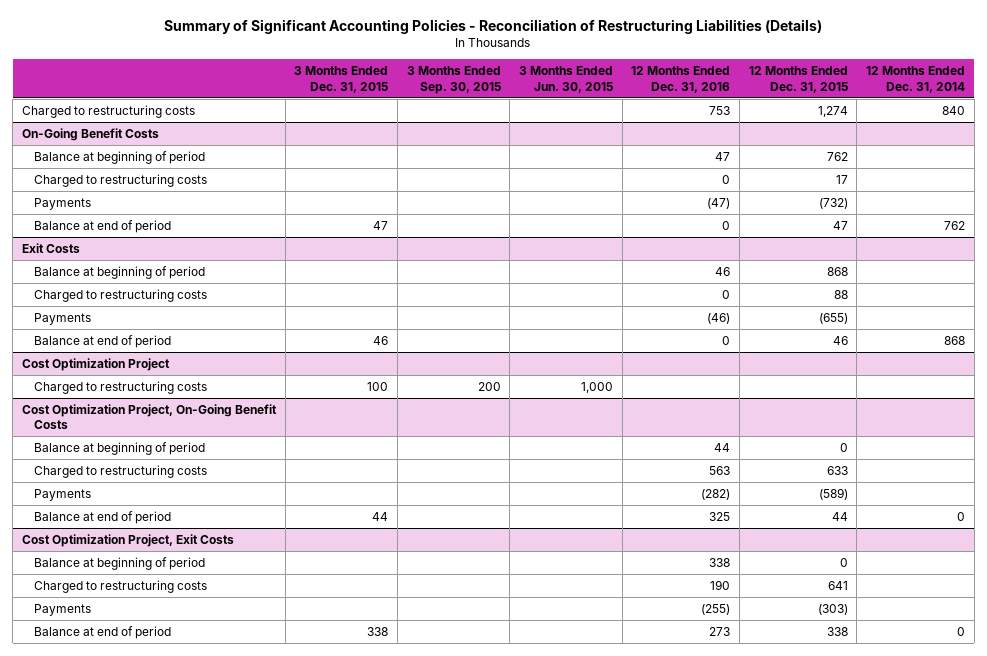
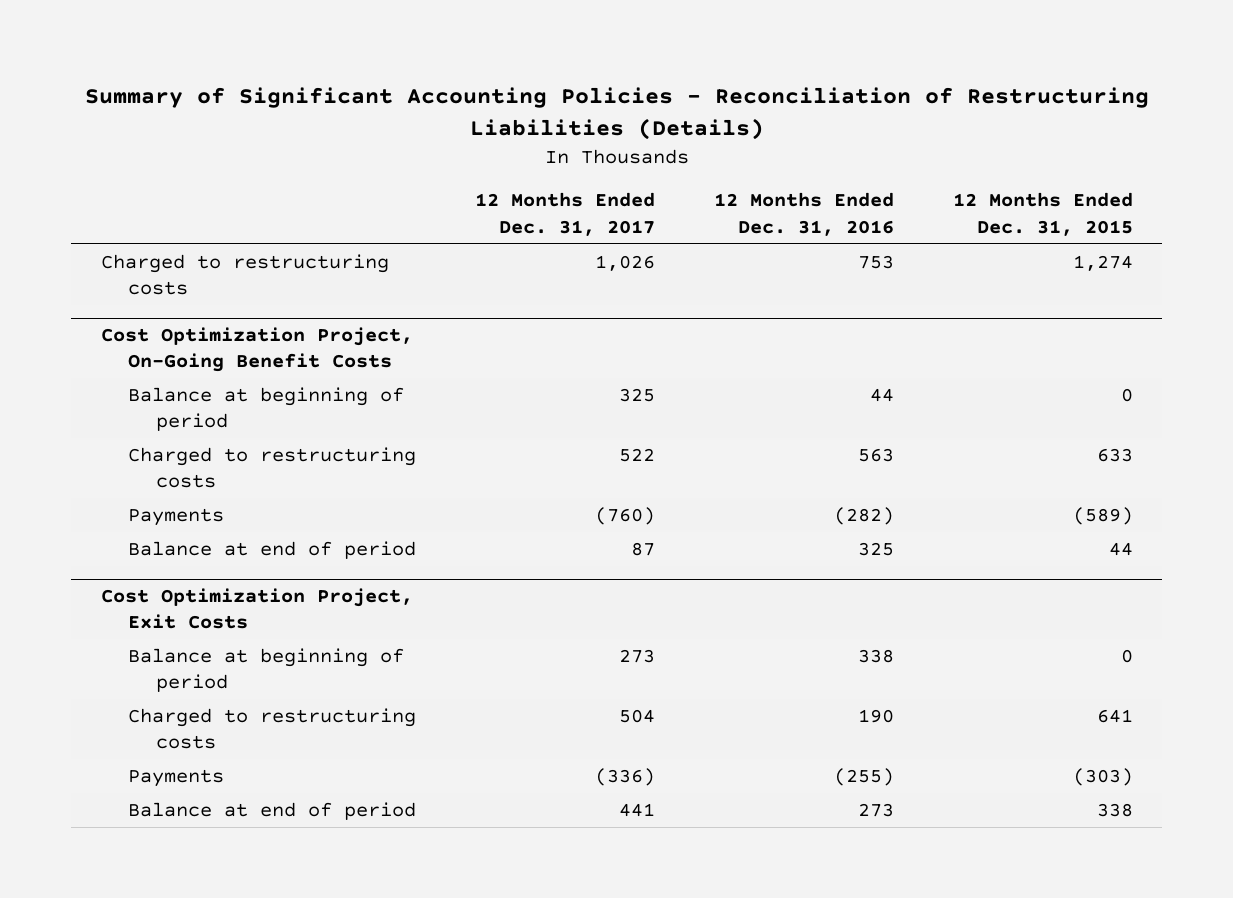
- | 3 Months Ended Dec. 31, 2015 | 3 Months Ended Sep. 30, 2015 | 3 Months Ended Jun. 30, 2015 | 12 Months Ended Dec. 31, 2016 | 12 Months Ended Dec. 31, 2015 | 12 Months Ended Dec. 31, 2014
+ | 12 Months Ended Dec. 31, 2017 | 12 Months Ended Dec. 31, 2016 | 12 Months Ended Dec. 31, 2015
- On-Going Benefit Costs
- Balance at beginning of period | | | | 47 | 762 |
- Charged to restructuring costs | | | | 0 | 17 |
- Payments | | | | (47) | (732) |
- Balance at end of period | 47 | | | 0 | 47 | 762
- Exit Costs
- Balance at beginning of period | | | | 46 | 868 |
- Charged to restructuring costs | | | | 0 | 88 |
- Payments | | | | (46) | (655) |
- Balance at end of period | 46 | | | 0 | 46 | 868
- Cost Optimization Project
- Charged to restructuring costs | 100 | 200 | 1,000 | | |

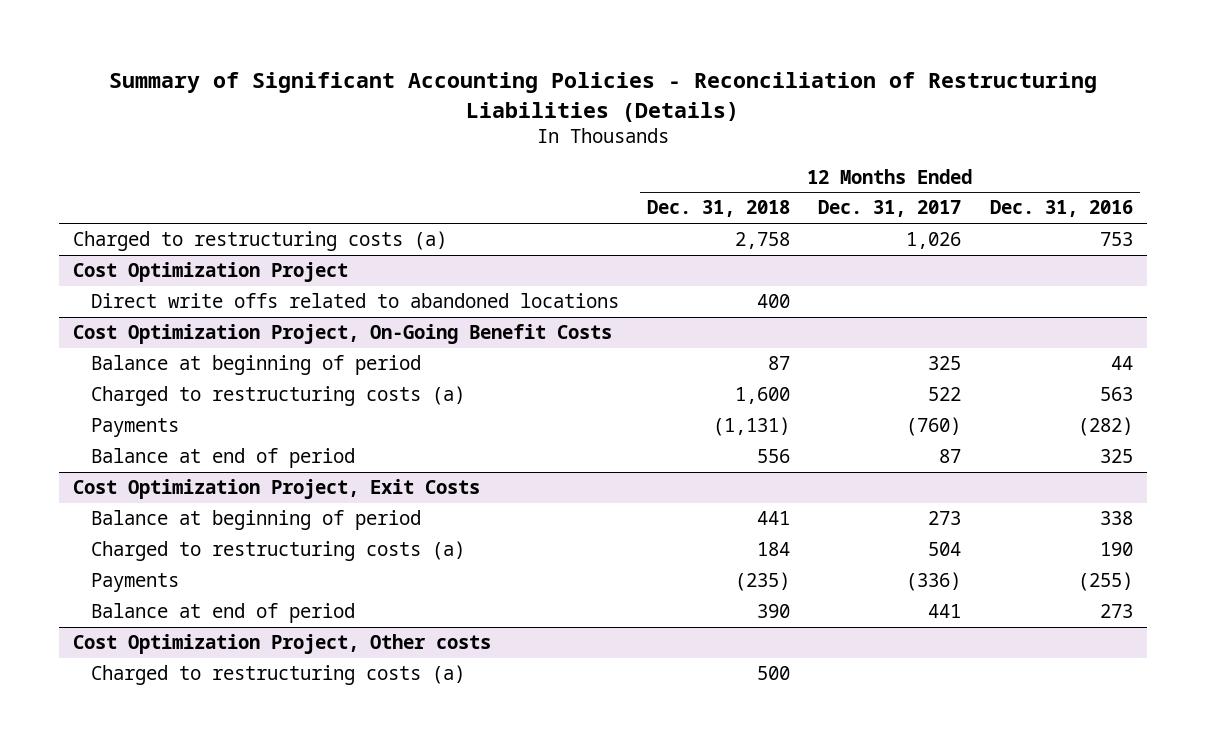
- | 12 Months Ended Dec. 31, 2017 | 12 Months Ended Dec. 31, 2016 | 12 Months Ended Dec. 31, 2015
+ | 12 Months Ended Dec. 31, 2018 | 12 Months Ended Dec. 31, 2017 | 12 Months Ended Dec. 31, 2016
- Charged to restructuring costs | 1,026 | 753 | 1,274
+ Charged to restructuring costs (a) | 2,758 | 1,026 | 753
+ Cost Optimization Project
+ Direct write offs related to abandoned locations | 400 | |
@ Cost Optimization Project, On-Going Benefit Costs
- Charged to restructuring costs | 522 | 563 | 633
+ Charged to restructuring costs (a) | 1,600 | 522 | 563
@ Cost Optimization Project, Exit Costs
- Charged to restructuring costs | 504 | 190 | 641
+ Charged to restructuring costs (a) | 184 | 504 | 190
+ Cost Optimization Project, Other costs
+ Charged to restructuring costs (a) | 500 | |

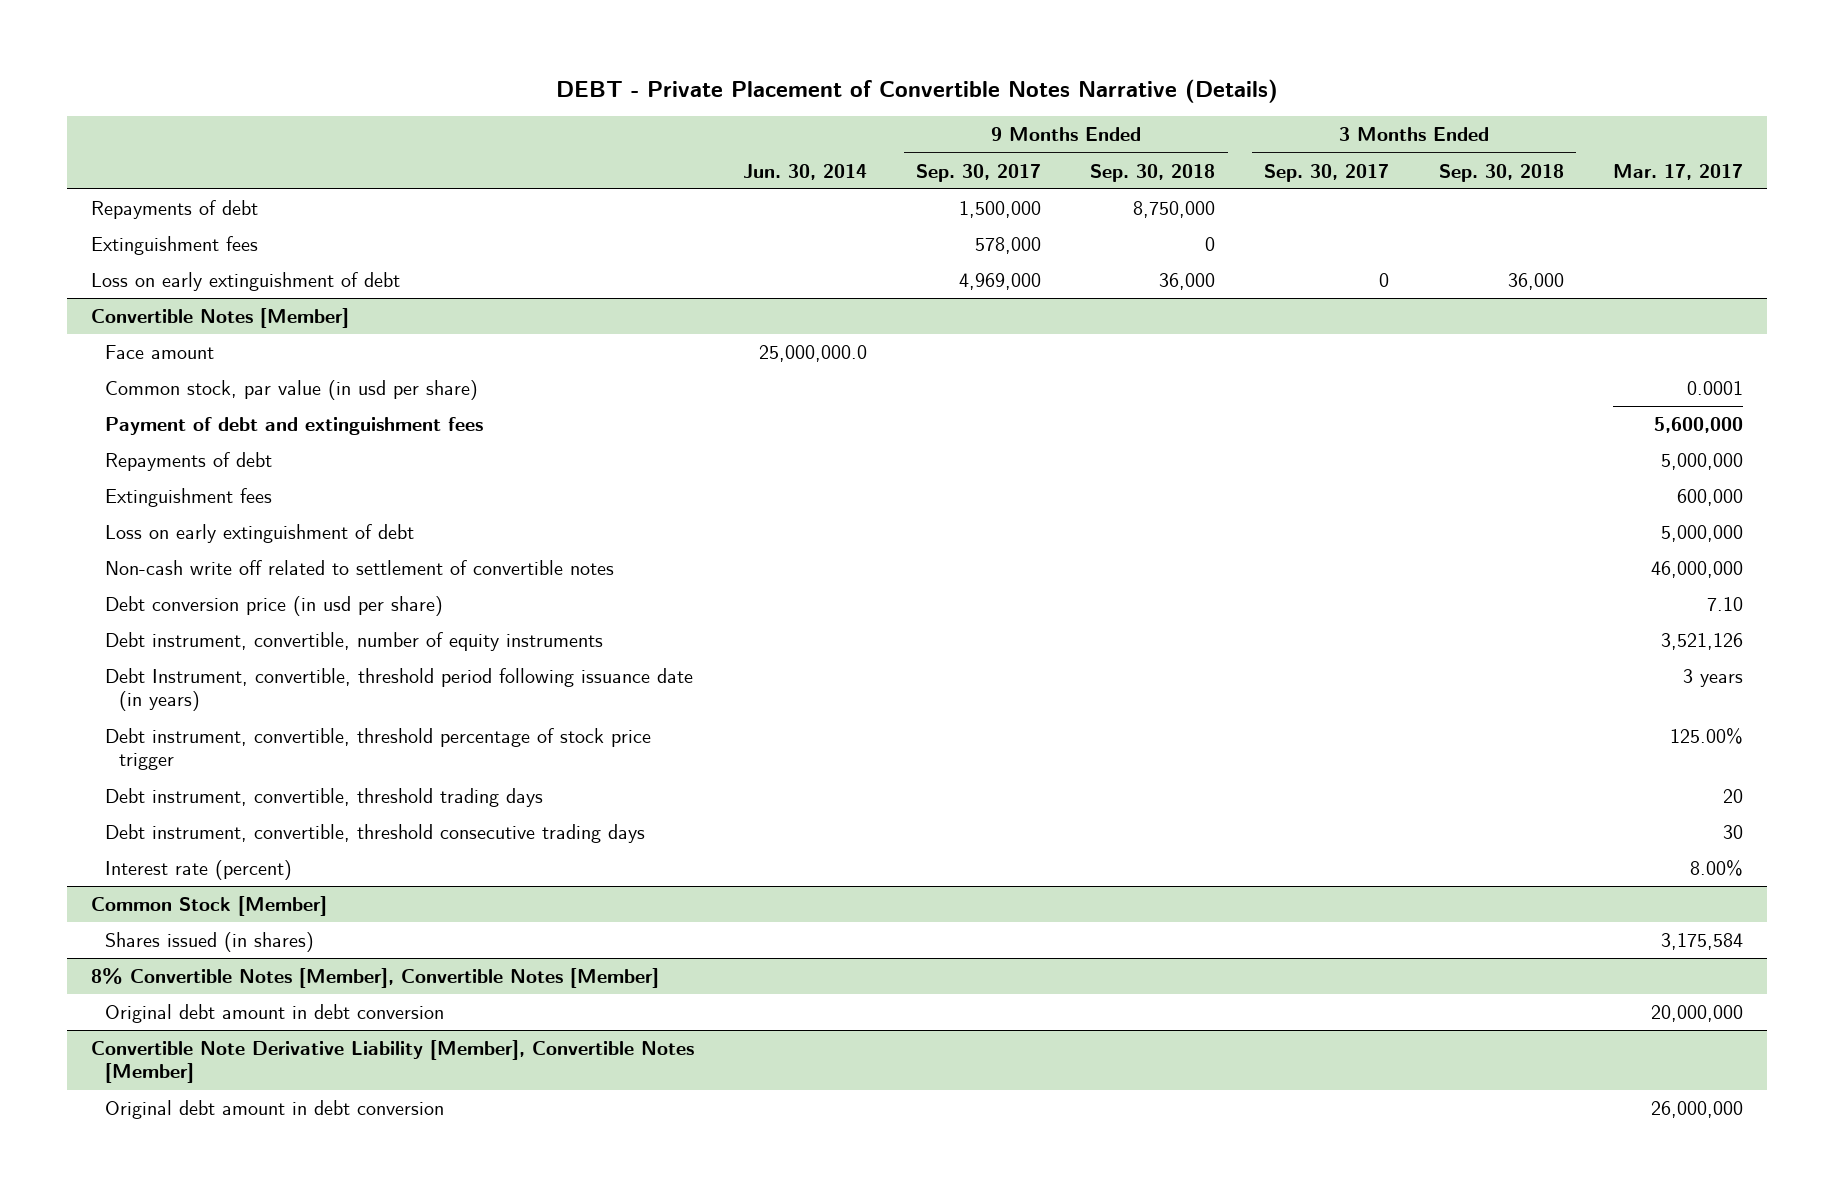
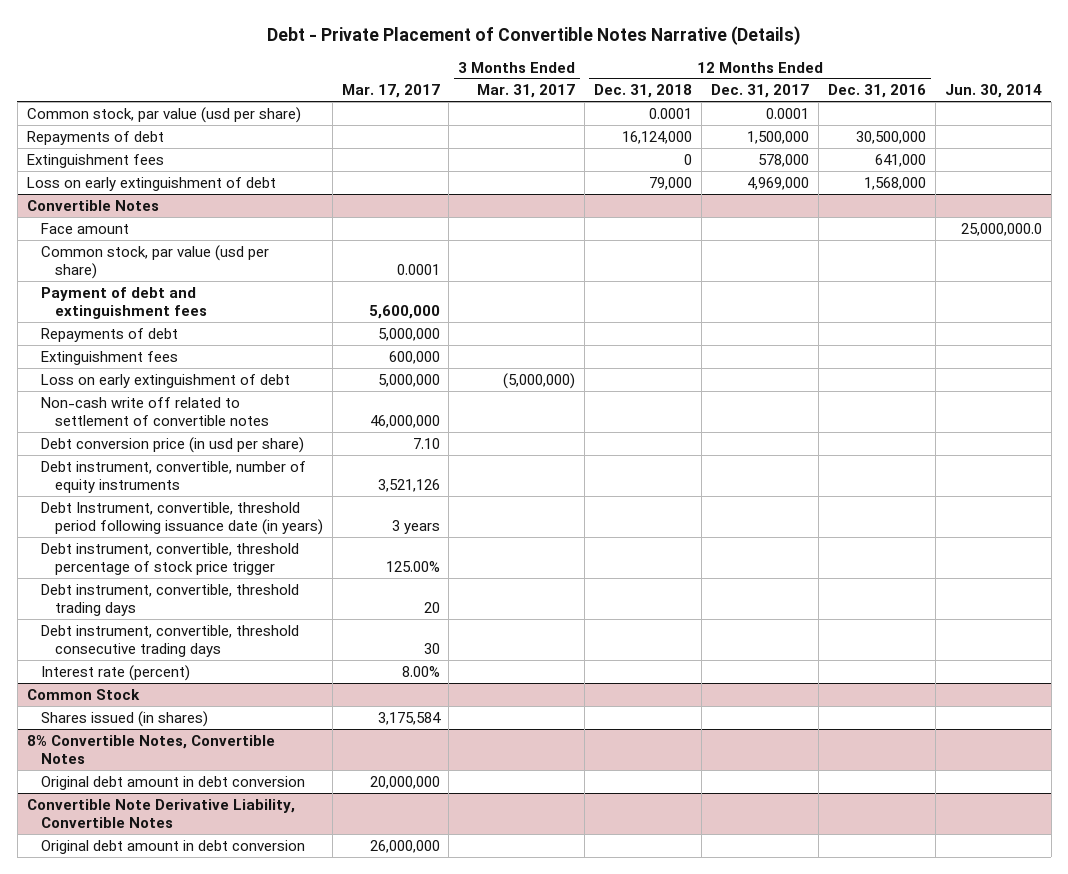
- DEBT - Private Placement of Convertible Notes Narrative (Details)
+ Debt - Private Placement of Convertible Notes Narrative (Details)
- | Jun. 30, 2014 | 9 Months Ended Sep. 30, 2017 | 9 Months Ended Sep. 30, 2018 | 3 Months Ended Sep. 30, 2017 | 3 Months Ended Sep. 30, 2018 | Mar. 17, 2017
+ | Mar. 17, 2017 | 3 Months Ended Mar. 31, 2017 | 12 Months Ended Dec. 31, 2018 | 12 Months Ended Dec. 31, 2017 | 12 Months Ended Dec. 31, 2016 | Jun. 30, 2014
+ Common stock, par value (usd per share) | | | 0.0001 | 0.0001 | |
- Convertible Notes [Member]
+ Convertible Notes
- Common stock, par value (in usd per share) | | | | | | 0.0001
+ Common stock, par value (usd per share) | 0.0001 | | | | |
- Common Stock [Member]
+ Common Stock
- 8% Convertible Notes [Member], Convertible Notes [Member]
+ 8% Convertible Notes, Convertible Notes
- Convertible Note Derivative Liability [Member], Convertible Notes [Member]
+ Convertible Note Derivative Liability, Convertible Notes

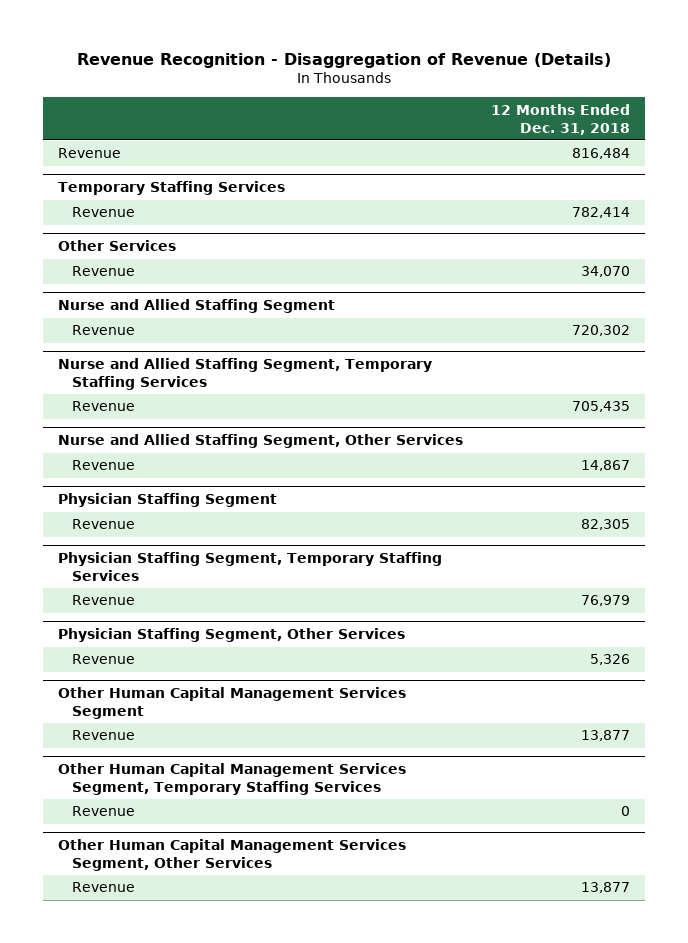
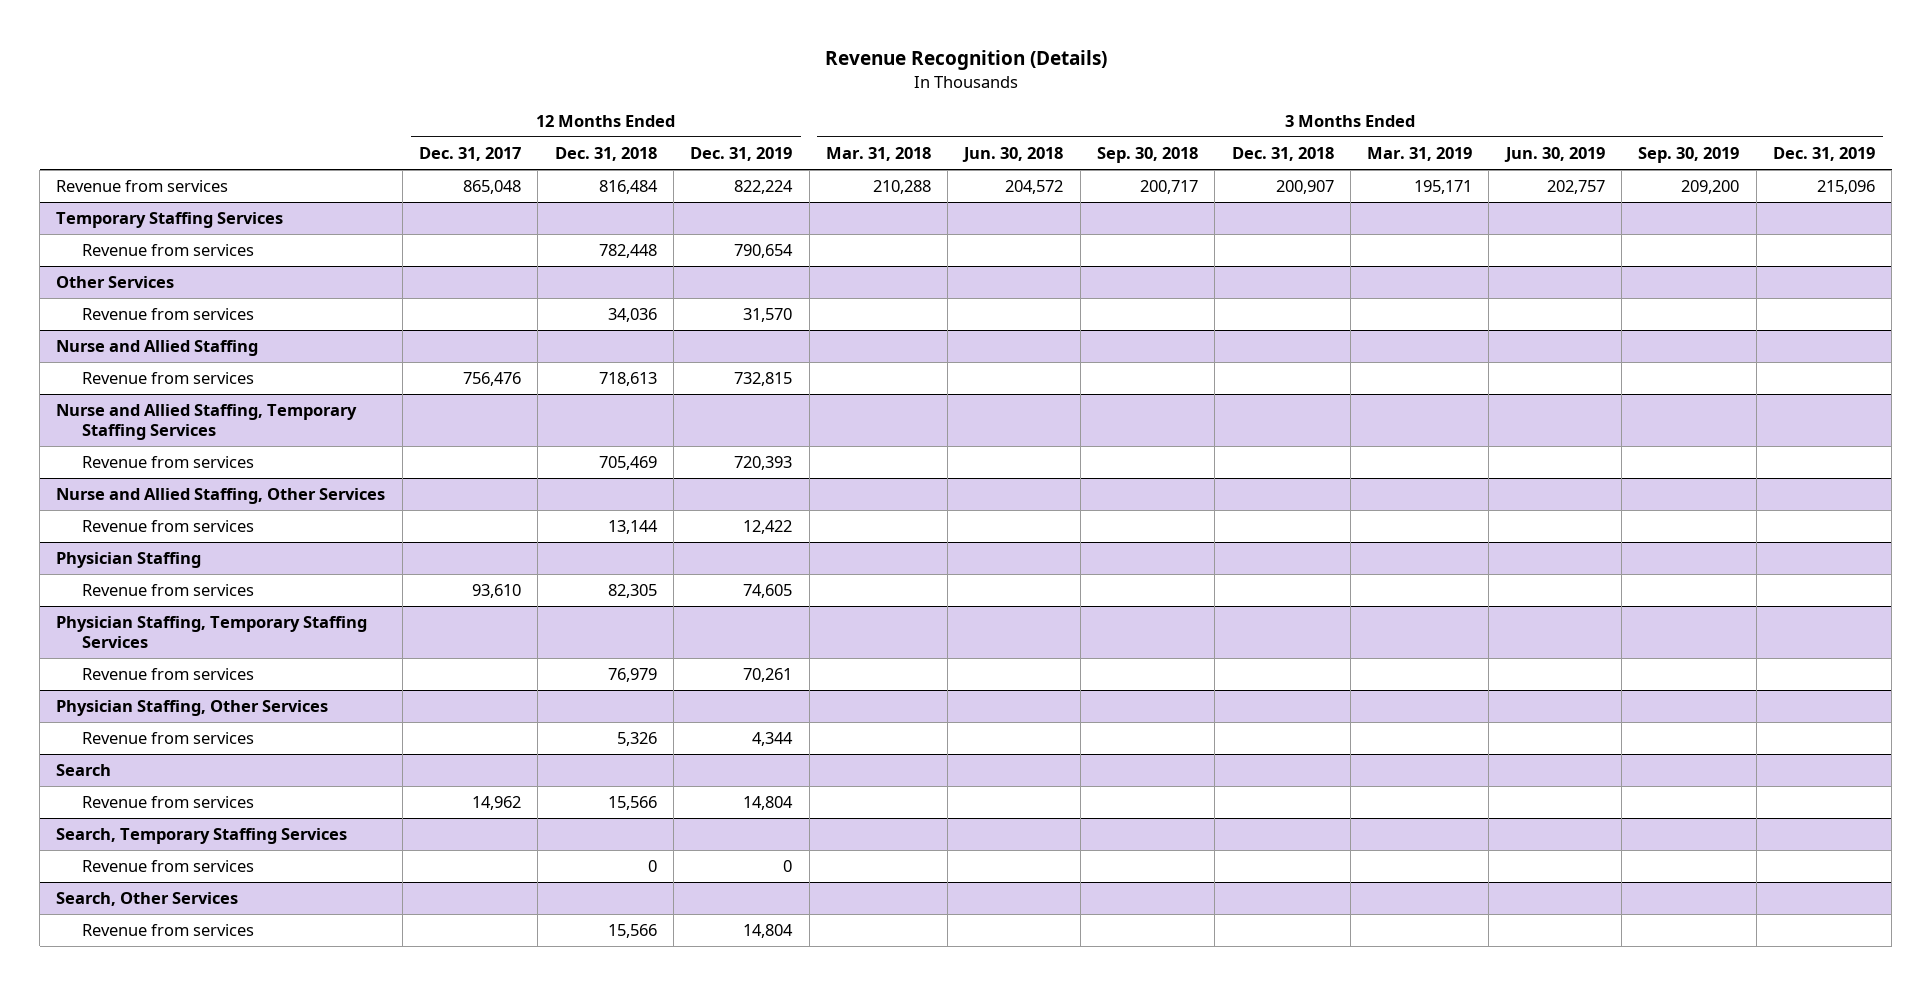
- Revenue Recognition - Disaggregation of Revenue (Details)
+ Revenue Recognition (Details)
- | 12 Months Ended Dec. 31, 2018
+ | 12 Months Ended Dec. 31, 2017 | 12 Months Ended Dec. 31, 2018 | 12 Months Ended Dec. 31, 2019 | 3 Months Ended Mar. 31, 2018 | 3 Months Ended Jun. 30, 2018 | 3 Months Ended Sep. 30, 2018 | 3 Months Ended Dec. 31, 2018 | 3 Months Ended Mar. 31, 2019 | 3 Months Ended Jun. 30, 2019 | 3 Months Ended Sep. 30, 2019 | 3 Months Ended Dec. 31, 2019
- Revenue | 816,484
+ Revenue from services | 865,048 | 816,484 | 822,224 | 210,288 | 204,572 | 200,717 | 200,907 | 195,171 | 202,757 | 209,200 | 215,096
@ Temporary Staffing Services
- Revenue | 782,414
+ Revenue from services | | 782,448 | 790,654 | | | | | | | |
@ Other Services
- Revenue | 34,070
- Nurse and Allied Staffing Segment
- Revenue | 720,302
- Nurse and Allied Staffing Segment, Temporary Staffing Services
- Revenue | 705,435
- Nurse and Allied Staffing Segment, Other Services
- Revenue | 14,867
- Physician Staffing Segment
- Revenue | 82,305
- Physician Staffing Segment, Temporary Staffing Services
- Revenue | 76,979
- Physician Staffing Segment, Other Services
- Revenue | 5,326
- Other Human Capital Management Services Segment
- Revenue | 13,877
- Other Human Capital Management Services Segment, Temporary Staffing Services
- Revenue | 0
- Other Human Capital Management Services Segment, Other Services
- Revenue | 13,877
@ Other Services
+ Revenue from services | | 34,036 | 31,570 | | | | | | | |
+ Nurse and Allied Staffing
+ Revenue from services | 756,476 | 718,613 | 732,815 | | | | | | | |
+ Nurse and Allied Staffing, Temporary Staffing Services
+ Revenue from services | | 705,469 | 720,393 | | | | | | | |
+ Nurse and Allied Staffing, Other Services
+ Revenue from services | | 13,144 | 12,422 | | | | | | | |
+ Physician Staffing
+ Revenue from services | 93,610 | 82,305 | 74,605 | | | | | | | |
+ Physician Staffing, Temporary Staffing Services
+ Revenue from services | | 76,979 | 70,261 | | | | | | | |
+ Physician Staffing, Other Services
+ Revenue from services | | 5,326 | 4,344 | | | | | | | |
+ Search
+ Revenue from services | 14,962 | 15,566 | 14,804 | | | | | | | |
+ Search, Temporary Staffing Services
+ Revenue from services | | 0 | 0 | | | | | | | |
+ Search, Other Services
+ Revenue from services | | 15,566 | 14,804 | | | | | | | |

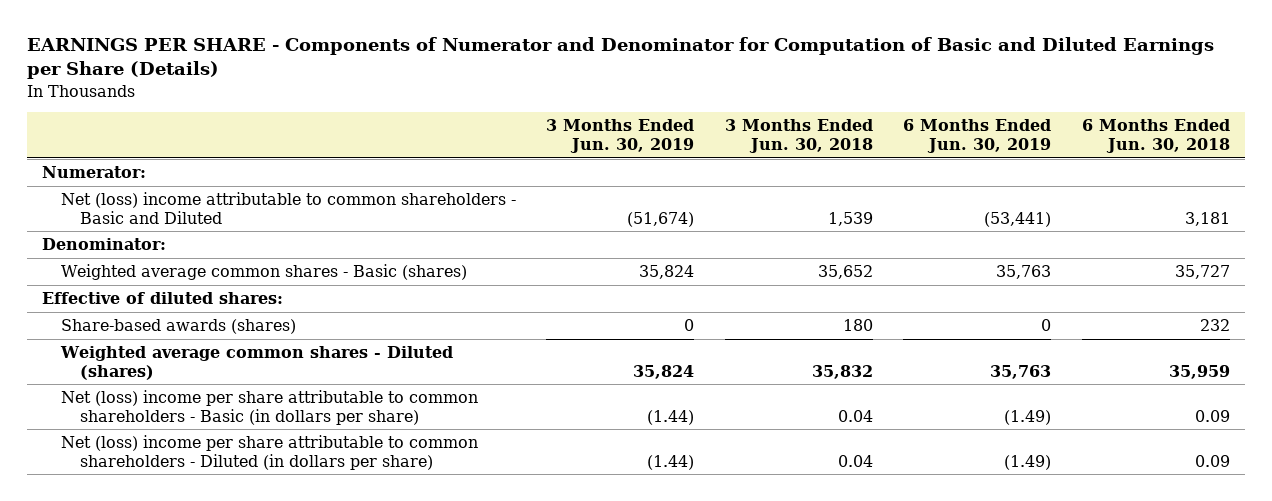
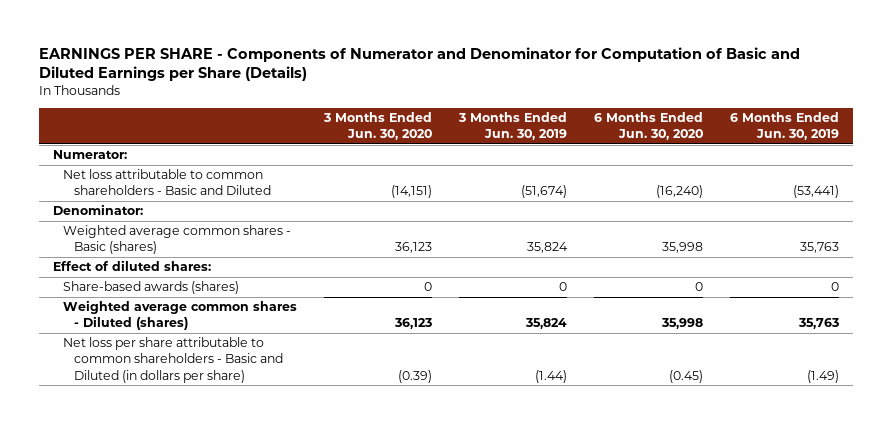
- | 3 Months Ended Jun. 30, 2019 | 3 Months Ended Jun. 30, 2018 | 6 Months Ended Jun. 30, 2019 | 6 Months Ended Jun. 30, 2018
+ | 3 Months Ended Jun. 30, 2020 | 3 Months Ended Jun. 30, 2019 | 6 Months Ended Jun. 30, 2020 | 6 Months Ended Jun. 30, 2019
- Net (loss) income attributable to common shareholders - Basic and Diluted | (51,674) | 1,539 | (53,441) | 3,181
+ Net loss attributable to common shareholders - Basic and Diluted | (14,151) | (51,674) | (16,240) | (53,441)
- Effective of diluted shares:
+ Effect of diluted shares:
- Net (loss) income per share attributable to common shareholders - Basic (in dollars per share) | (1.44) | 0.04 | (1.49) | 0.09
- Net (loss) income per share attributable to common shareholders - Diluted (in dollars per share) | (1.44) | 0.04 | (1.49) | 0.09
+ Net loss per share attributable to common shareholders - Basic and Diluted (in dollars per share) | (0.39) | (1.44) | (0.45) | (1.49)

